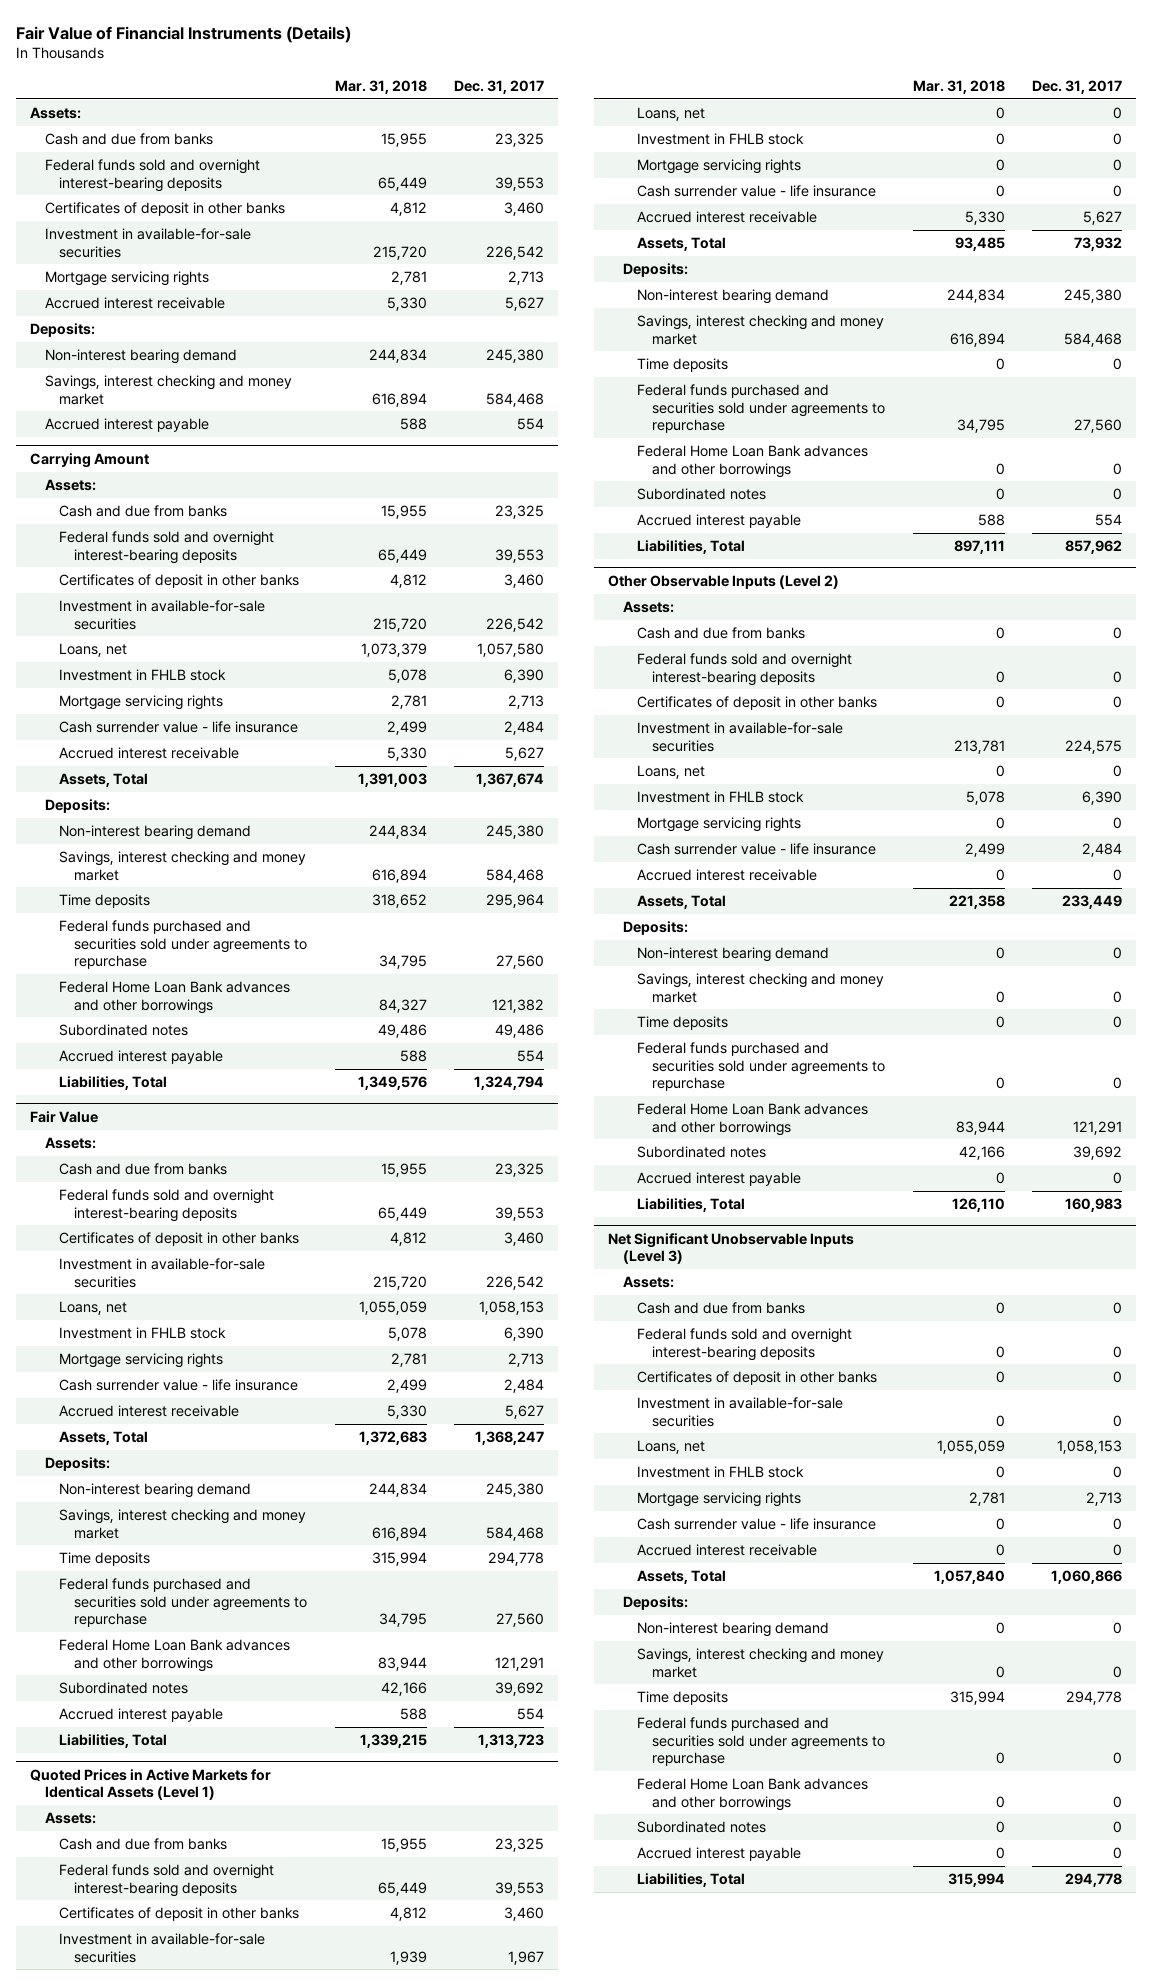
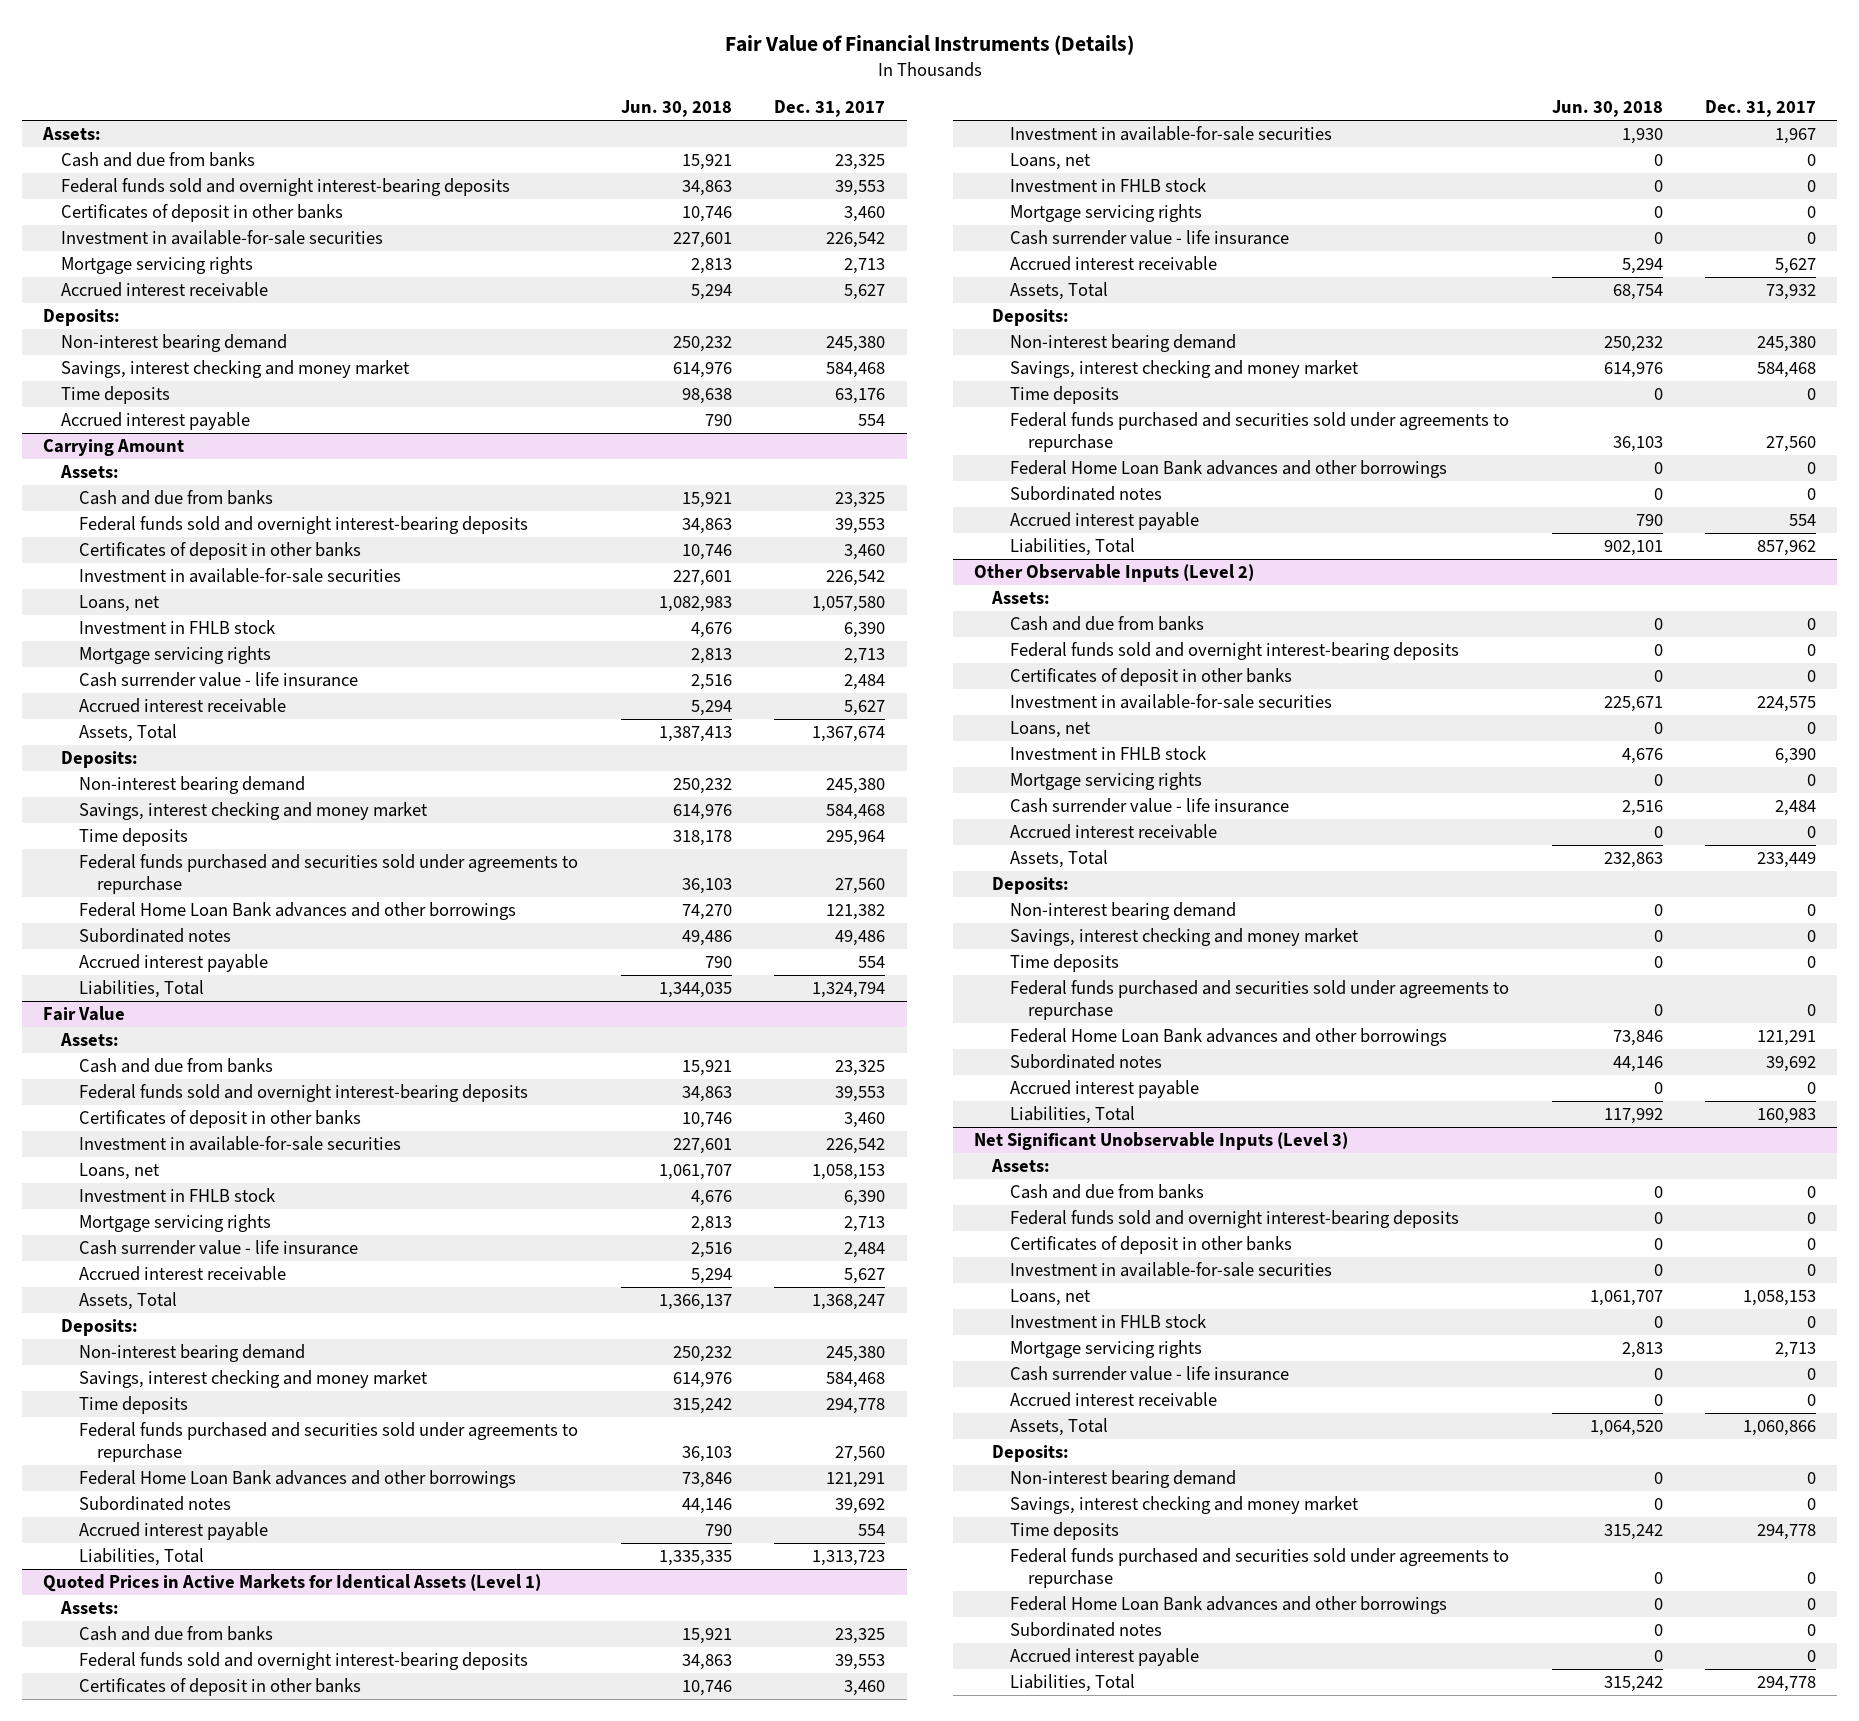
- | Mar. 31, 2018 | Dec. 31, 2017
+ | Jun. 30, 2018 | Dec. 31, 2017
+ Time deposits | 98,638 | 63,176

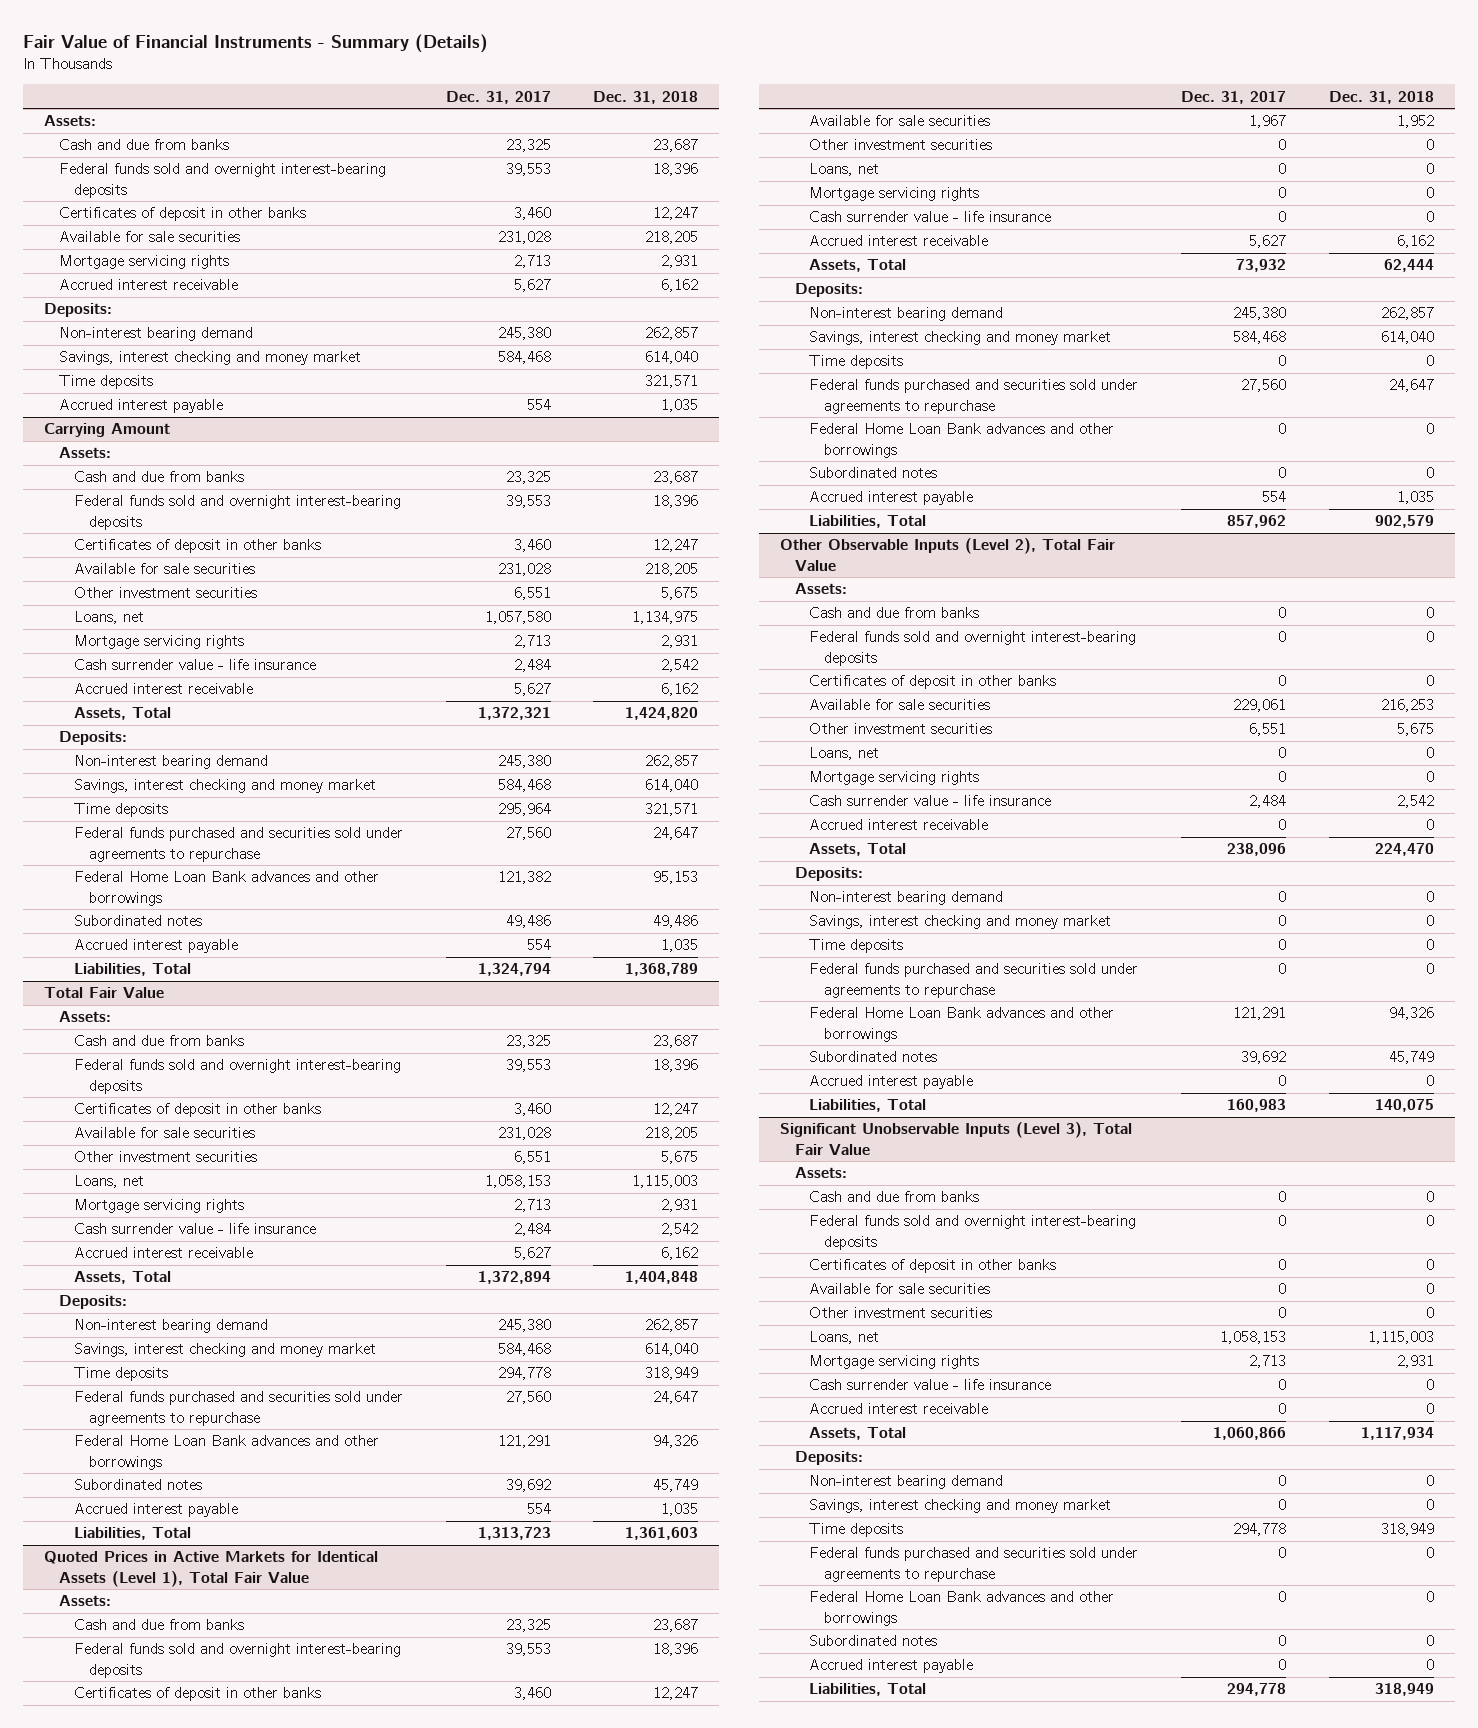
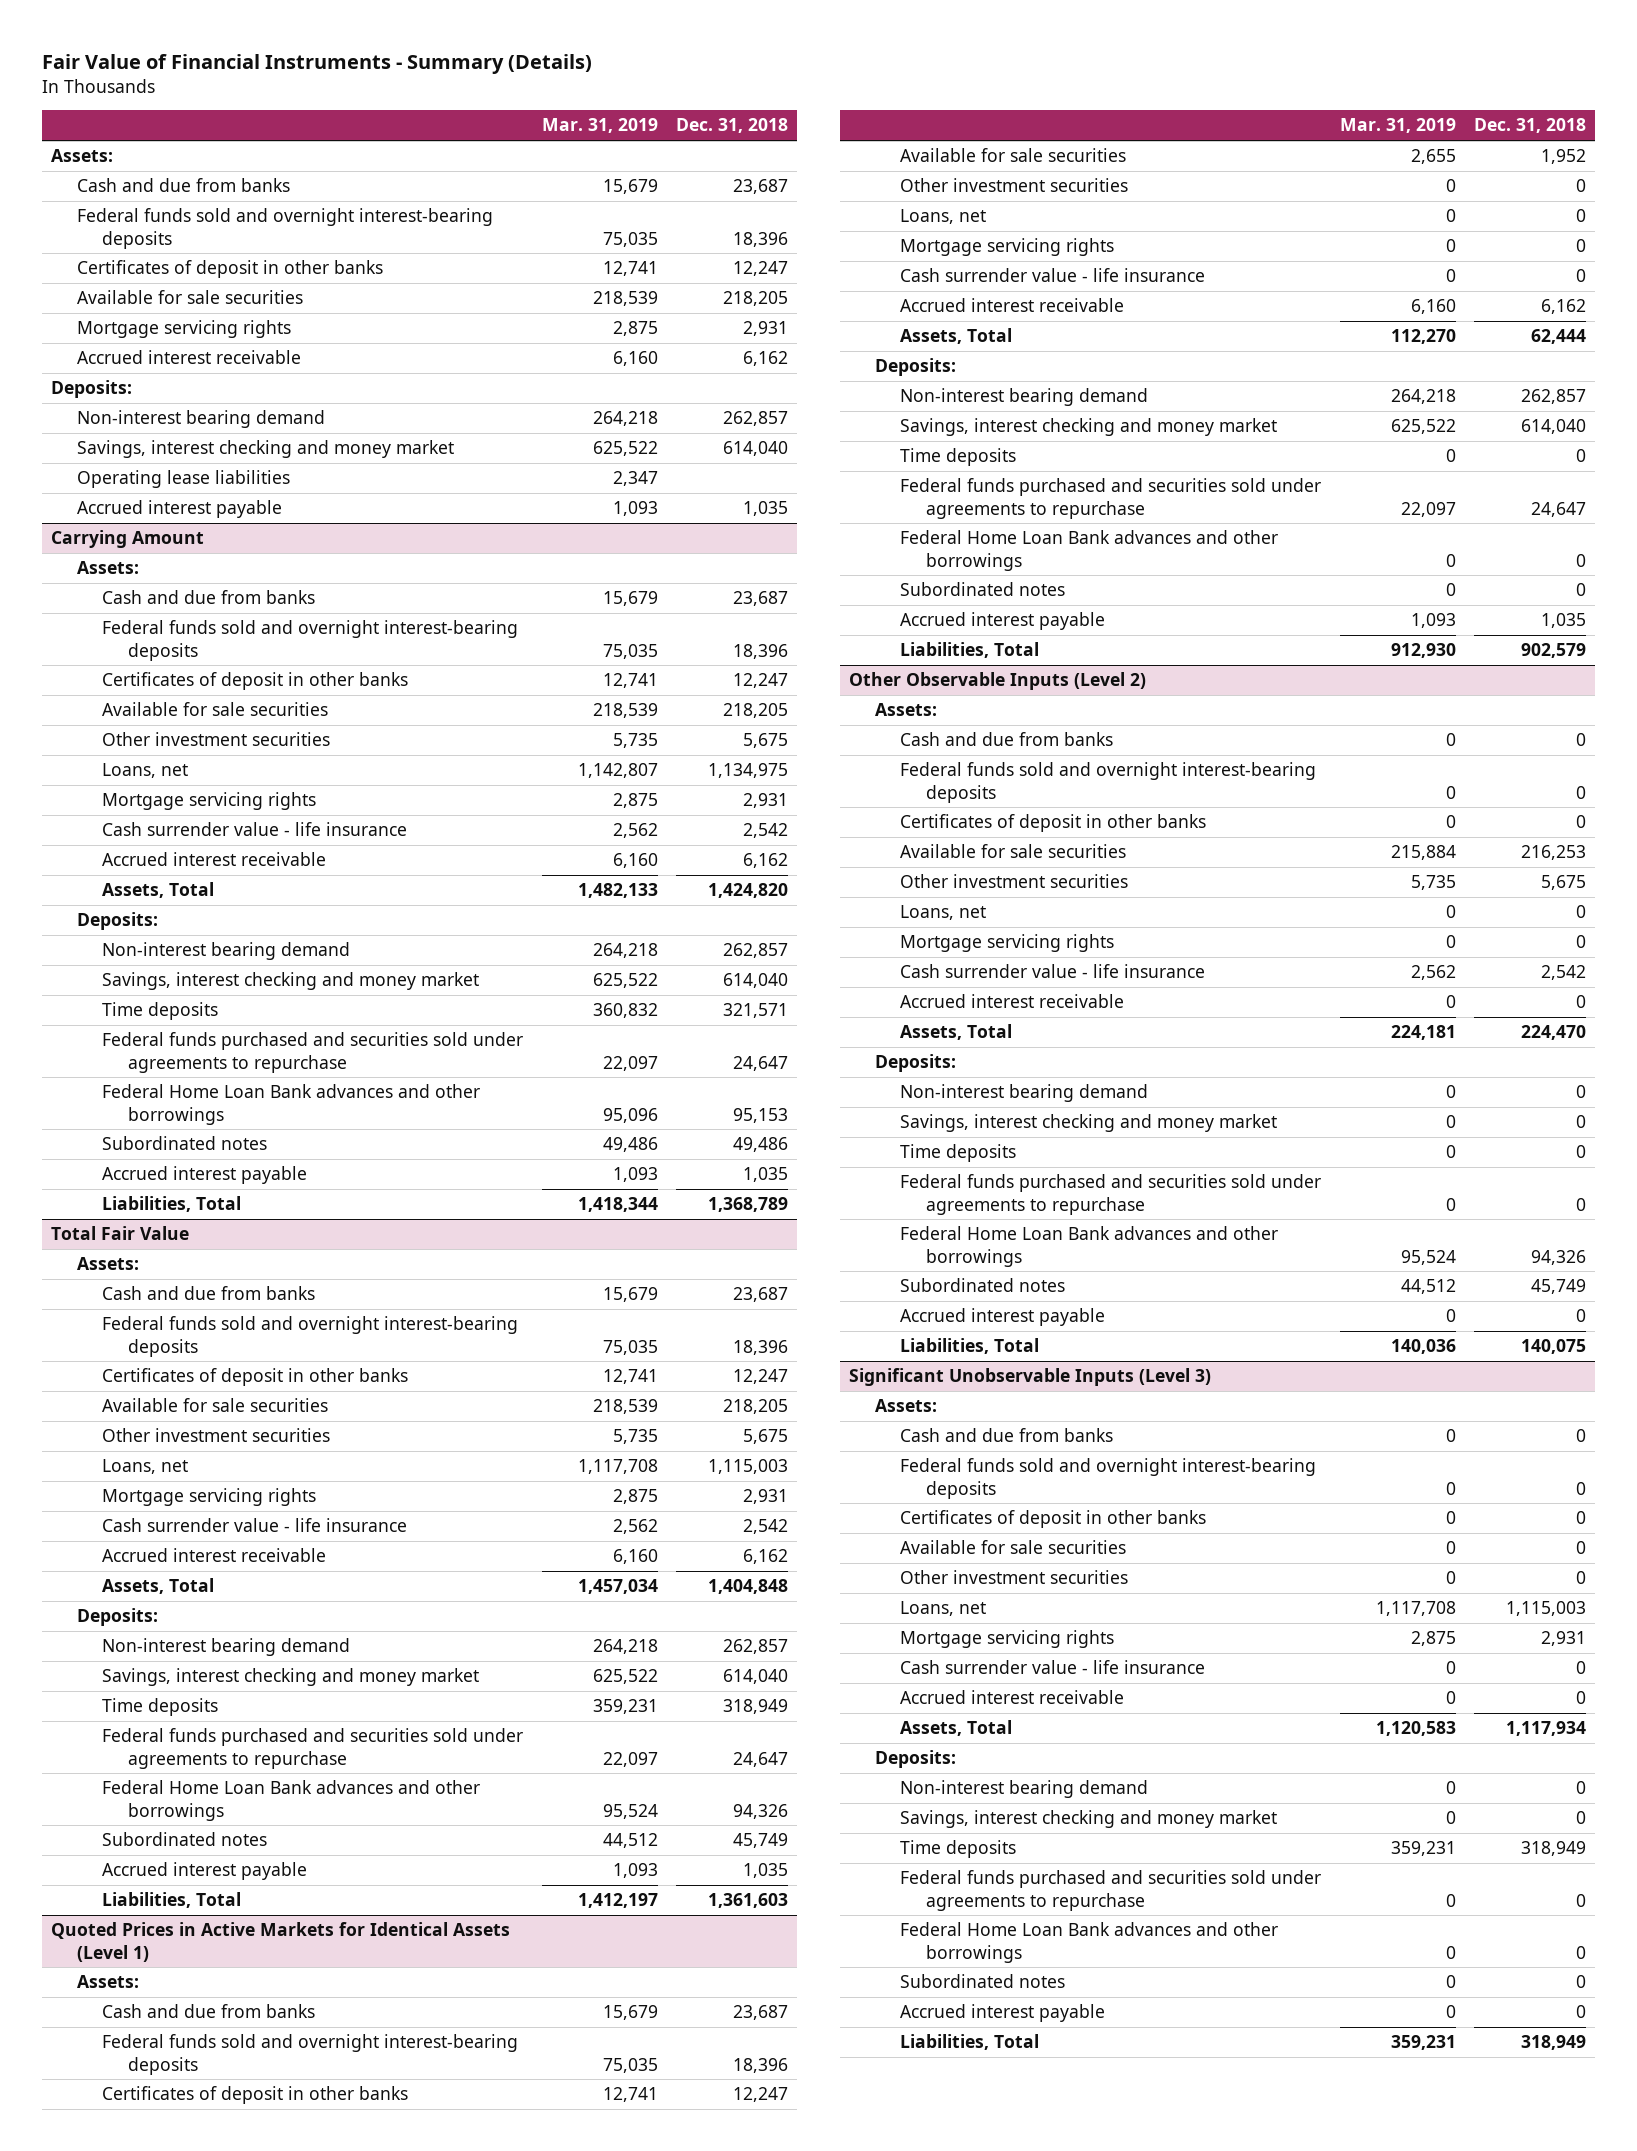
- | Dec. 31, 2017 | Dec. 31, 2018
+ | Mar. 31, 2019 | Dec. 31, 2018
- Time deposits | | 321,571
+ Operating lease liabilities | 2,347 |
- Quoted Prices in Active Markets for Identical Assets (Level 1), Total Fair Value
+ Quoted Prices in Active Markets for Identical Assets (Level 1)
- Other Observable Inputs (Level 2), Total Fair Value
+ Other Observable Inputs (Level 2)
- Significant Unobservable Inputs (Level 3), Total Fair Value
+ Significant Unobservable Inputs (Level 3)

